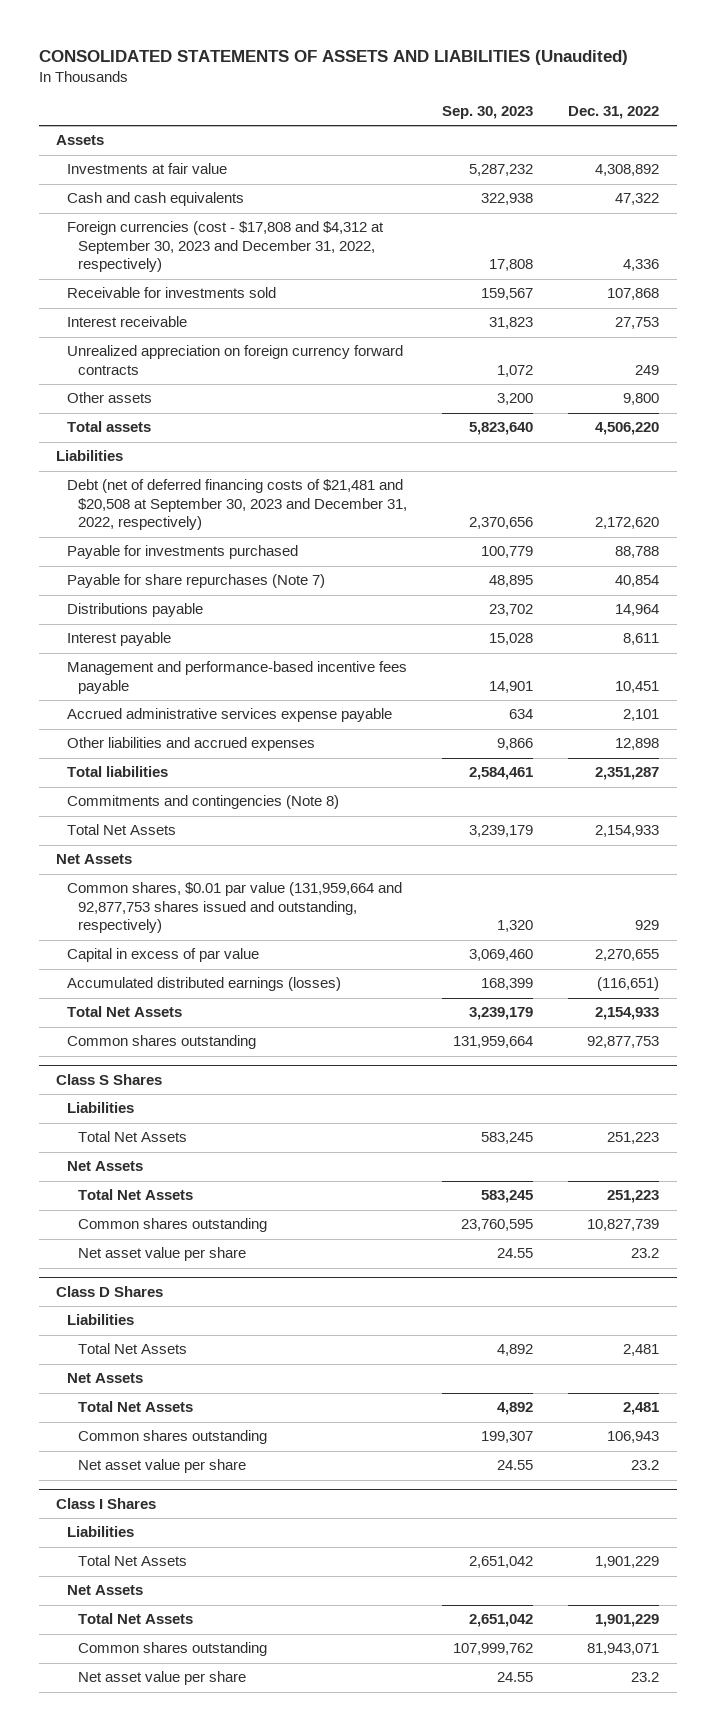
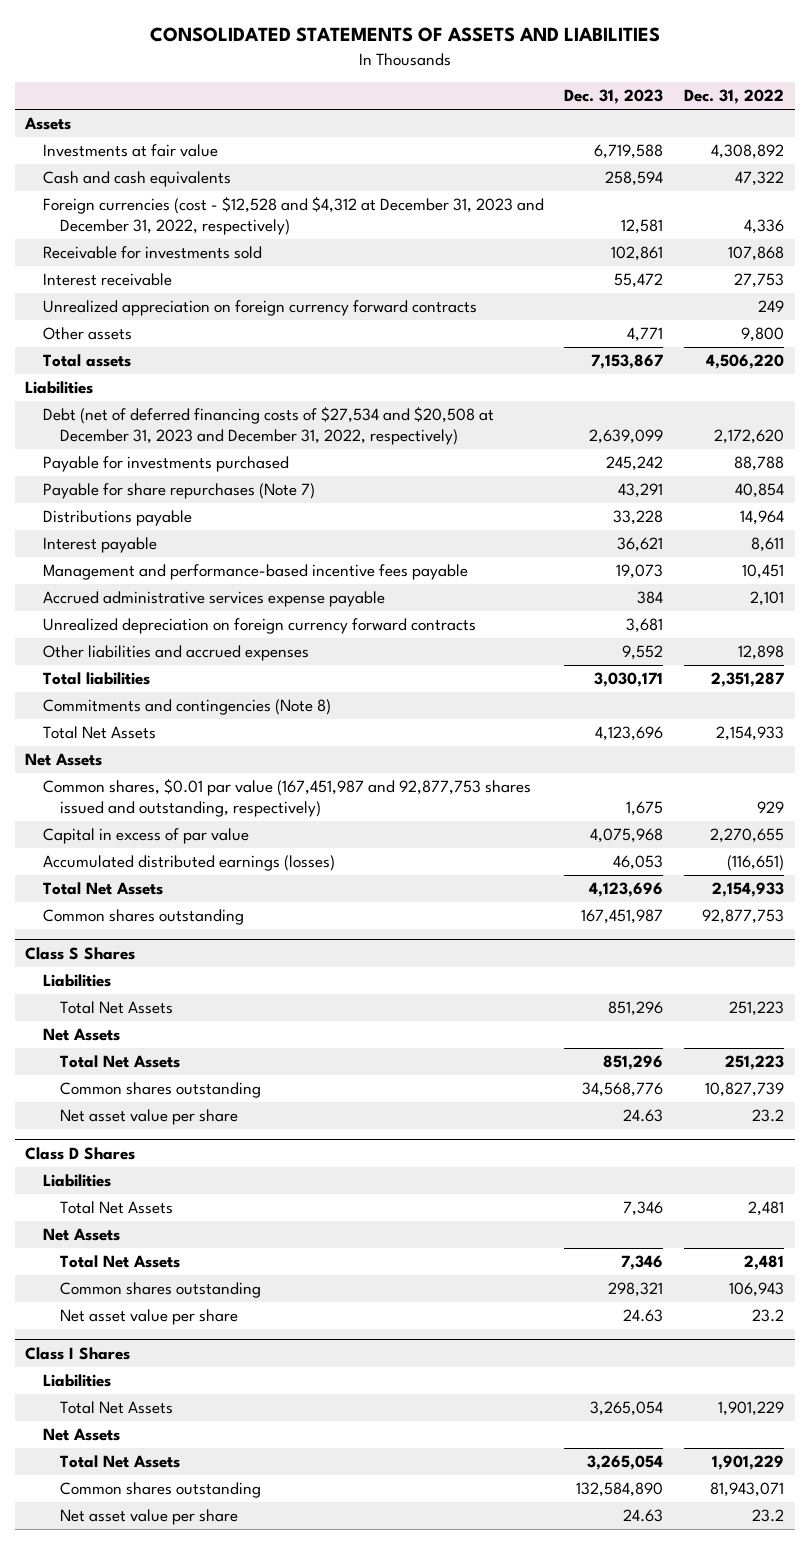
- CONSOLIDATED STATEMENTS OF ASSETS AND LIABILITIES (Unaudited)
+ CONSOLIDATED STATEMENTS OF ASSETS AND LIABILITIES
- | Sep. 30, 2023 | Dec. 31, 2022
+ | Dec. 31, 2023 | Dec. 31, 2022
- Foreign currencies (cost - $17,808 and $4,312 at September 30, 2023 and December 31, 2022, respectively) | 17,808 | 4,336
+ Foreign currencies (cost - $12,528 and $4,312 at December 31, 2023 and December 31, 2022, respectively) | 12,581 | 4,336
- Debt (net of deferred financing costs of $21,481 and $20,508 at September 30, 2023 and December 31, 2022, respectively) | 2,370,656 | 2,172,620
+ Debt (net of deferred financing costs of $27,534 and $20,508 at December 31, 2023 and December 31, 2022, respectively) | 2,639,099 | 2,172,620
+ Unrealized depreciation on foreign currency forward contracts | 3,681 |
- Common shares, $0.01 par value (131,959,664 and 92,877,753 shares issued and outstanding, respectively) | 1,320 | 929
+ Common shares, $0.01 par value (167,451,987 and 92,877,753 shares issued and outstanding, respectively) | 1,675 | 929

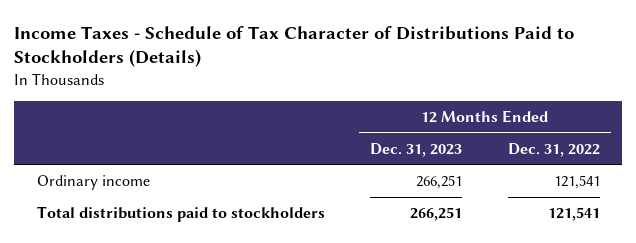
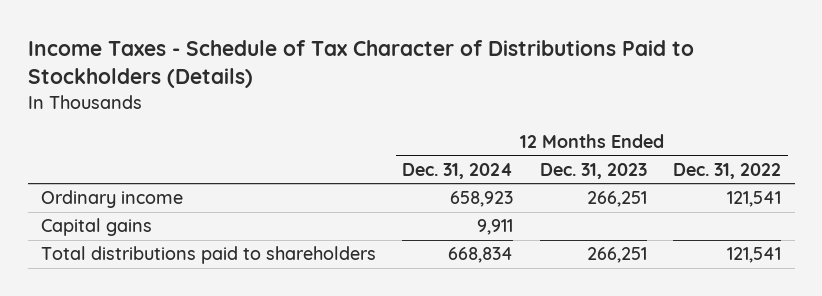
- | 12 Months Ended Dec. 31, 2023 | 12 Months Ended Dec. 31, 2022
+ | 12 Months Ended Dec. 31, 2024 | 12 Months Ended Dec. 31, 2023 | 12 Months Ended Dec. 31, 2022
- Total distributions paid to stockholders | 266,251 | 121,541
+ Capital gains | 9,911 | |
+ Total distributions paid to shareholders | 668,834 | 266,251 | 121,541

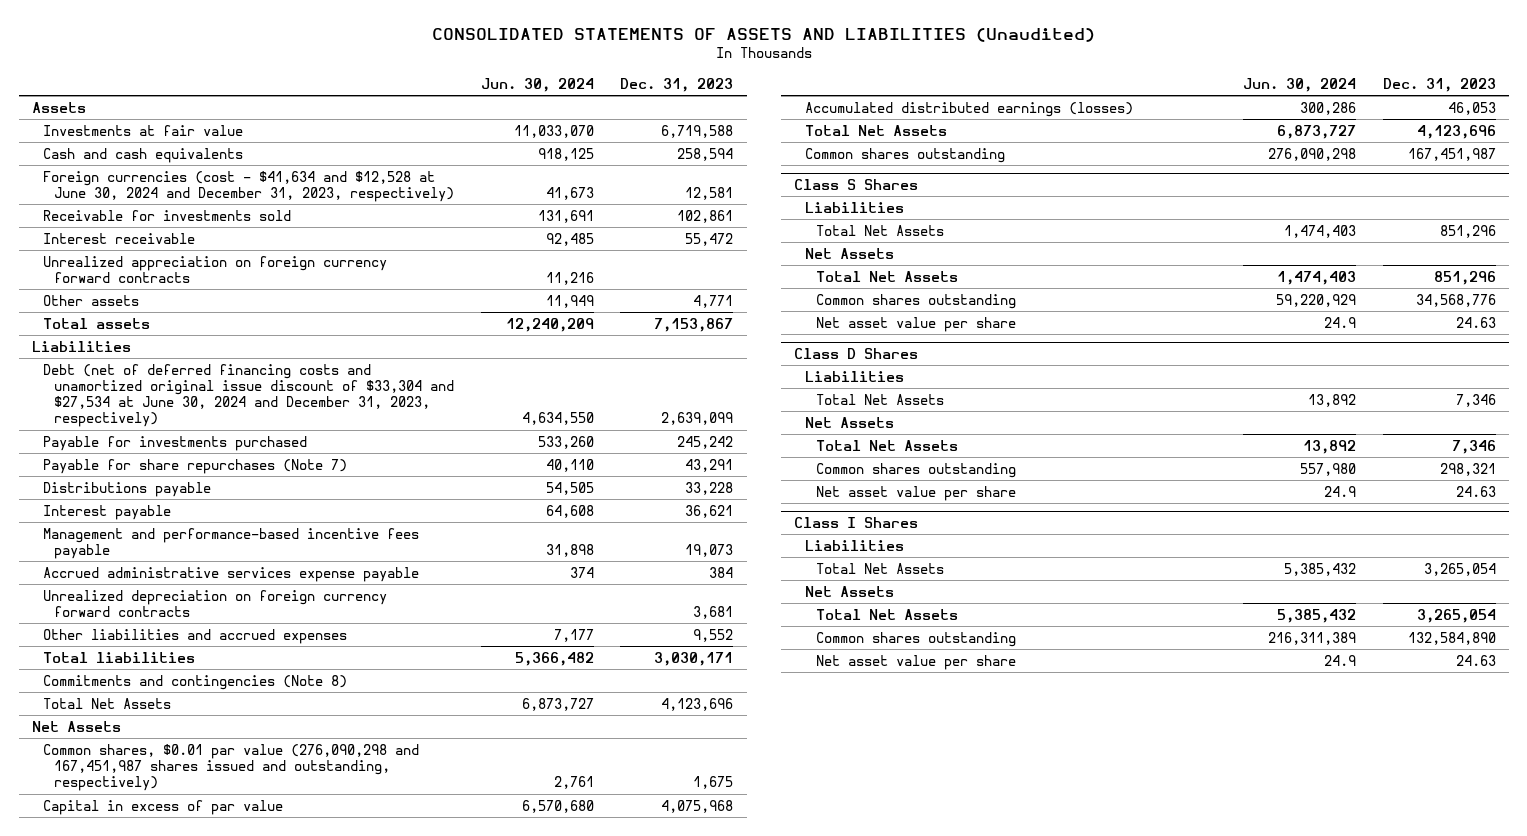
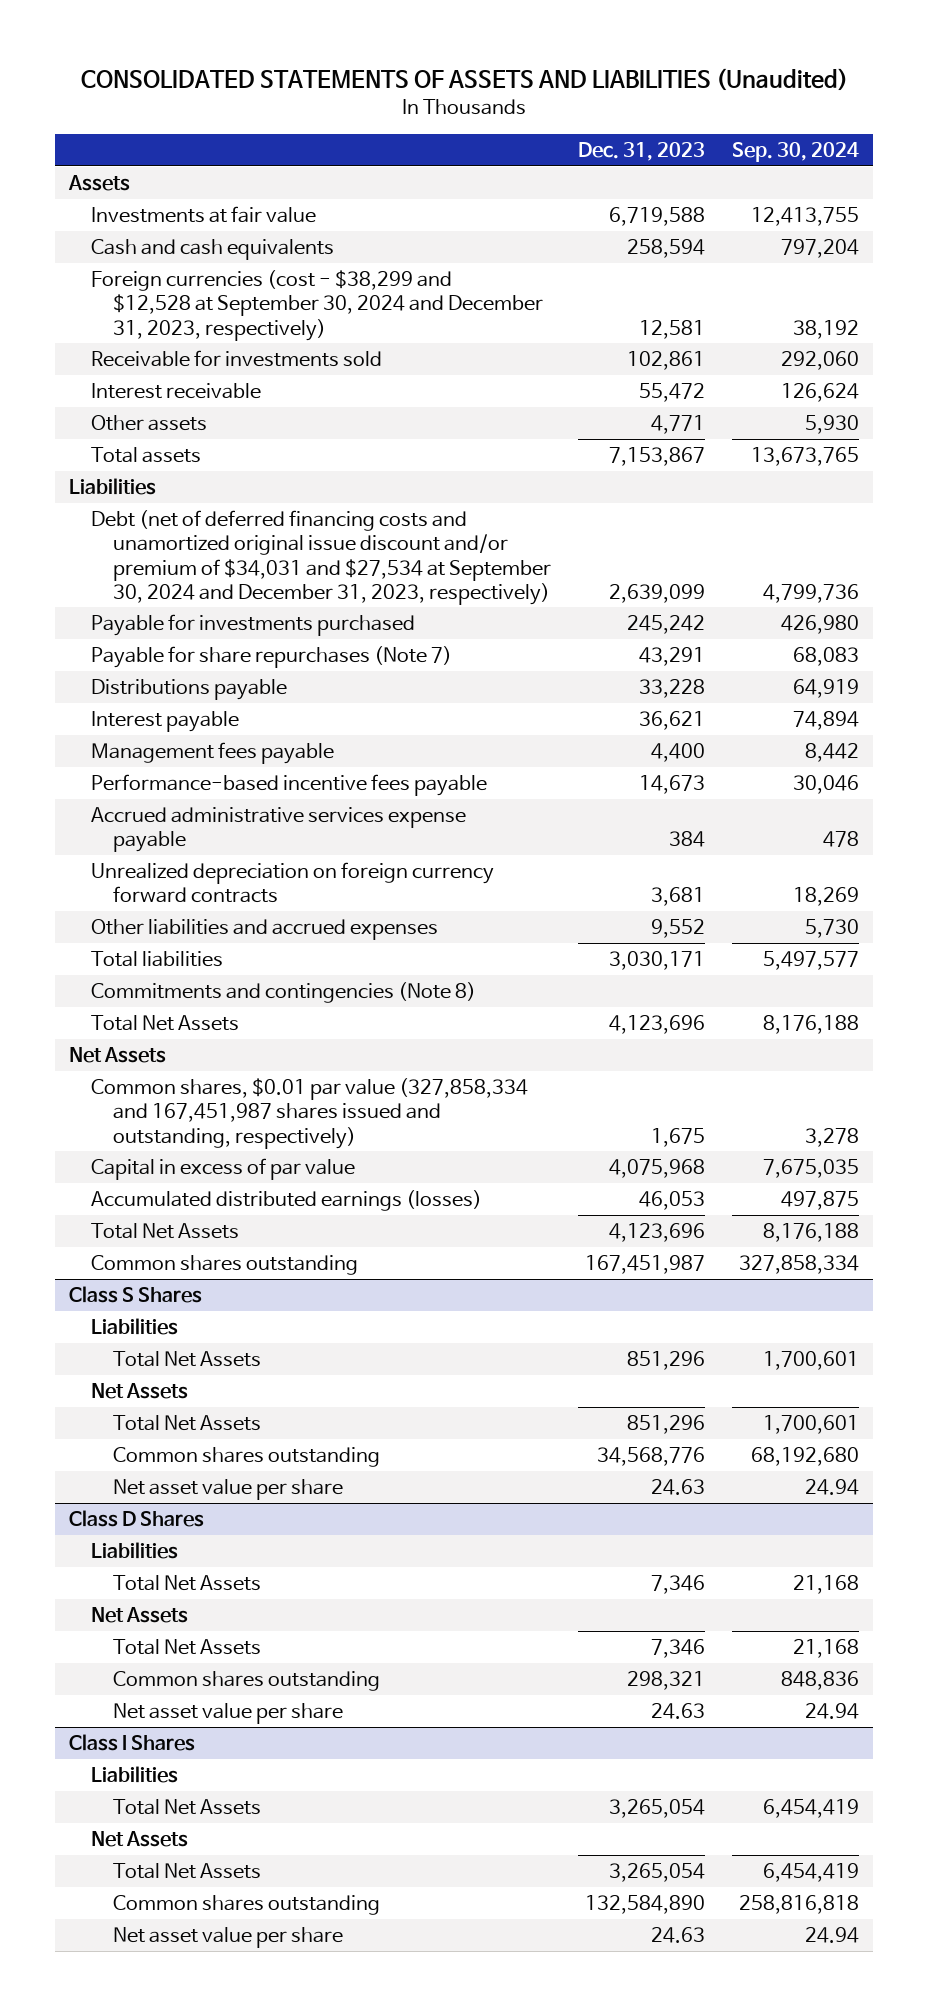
- | Jun. 30, 2024 | Dec. 31, 2023
+ | Dec. 31, 2023 | Sep. 30, 2024
- Foreign currencies (cost - $41,634 and $12,528 at June 30, 2024 and December 31, 2023, respectively) | 41,673 | 12,581
+ Foreign currencies (cost - $38,299 and $12,528 at September 30, 2024 and December 31, 2023, respectively) | 12,581 | 38,192
- Unrealized appreciation on foreign currency forward contracts | 11,216 |
- Debt (net of deferred financing costs and unamortized original issue discount of $33,304 and $27,534 at June 30, 2024 and December 31, 2023, respectively) | 4,634,550 | 2,639,099
+ Debt (net of deferred financing costs and unamortized original issue discount and/or premium of $34,031 and $27,534 at September 30, 2024 and December 31, 2023, respectively) | 2,639,099 | 4,799,736
- Management and performance-based incentive fees payable | 31,898 | 19,073
+ Management fees payable | 4,400 | 8,442
+ Performance-based incentive fees payable | 14,673 | 30,046
- Common shares, $0.01 par value (276,090,298 and 167,451,987 shares issued and outstanding, respectively) | 2,761 | 1,675
+ Common shares, $0.01 par value (327,858,334 and 167,451,987 shares issued and outstanding, respectively) | 1,675 | 3,278

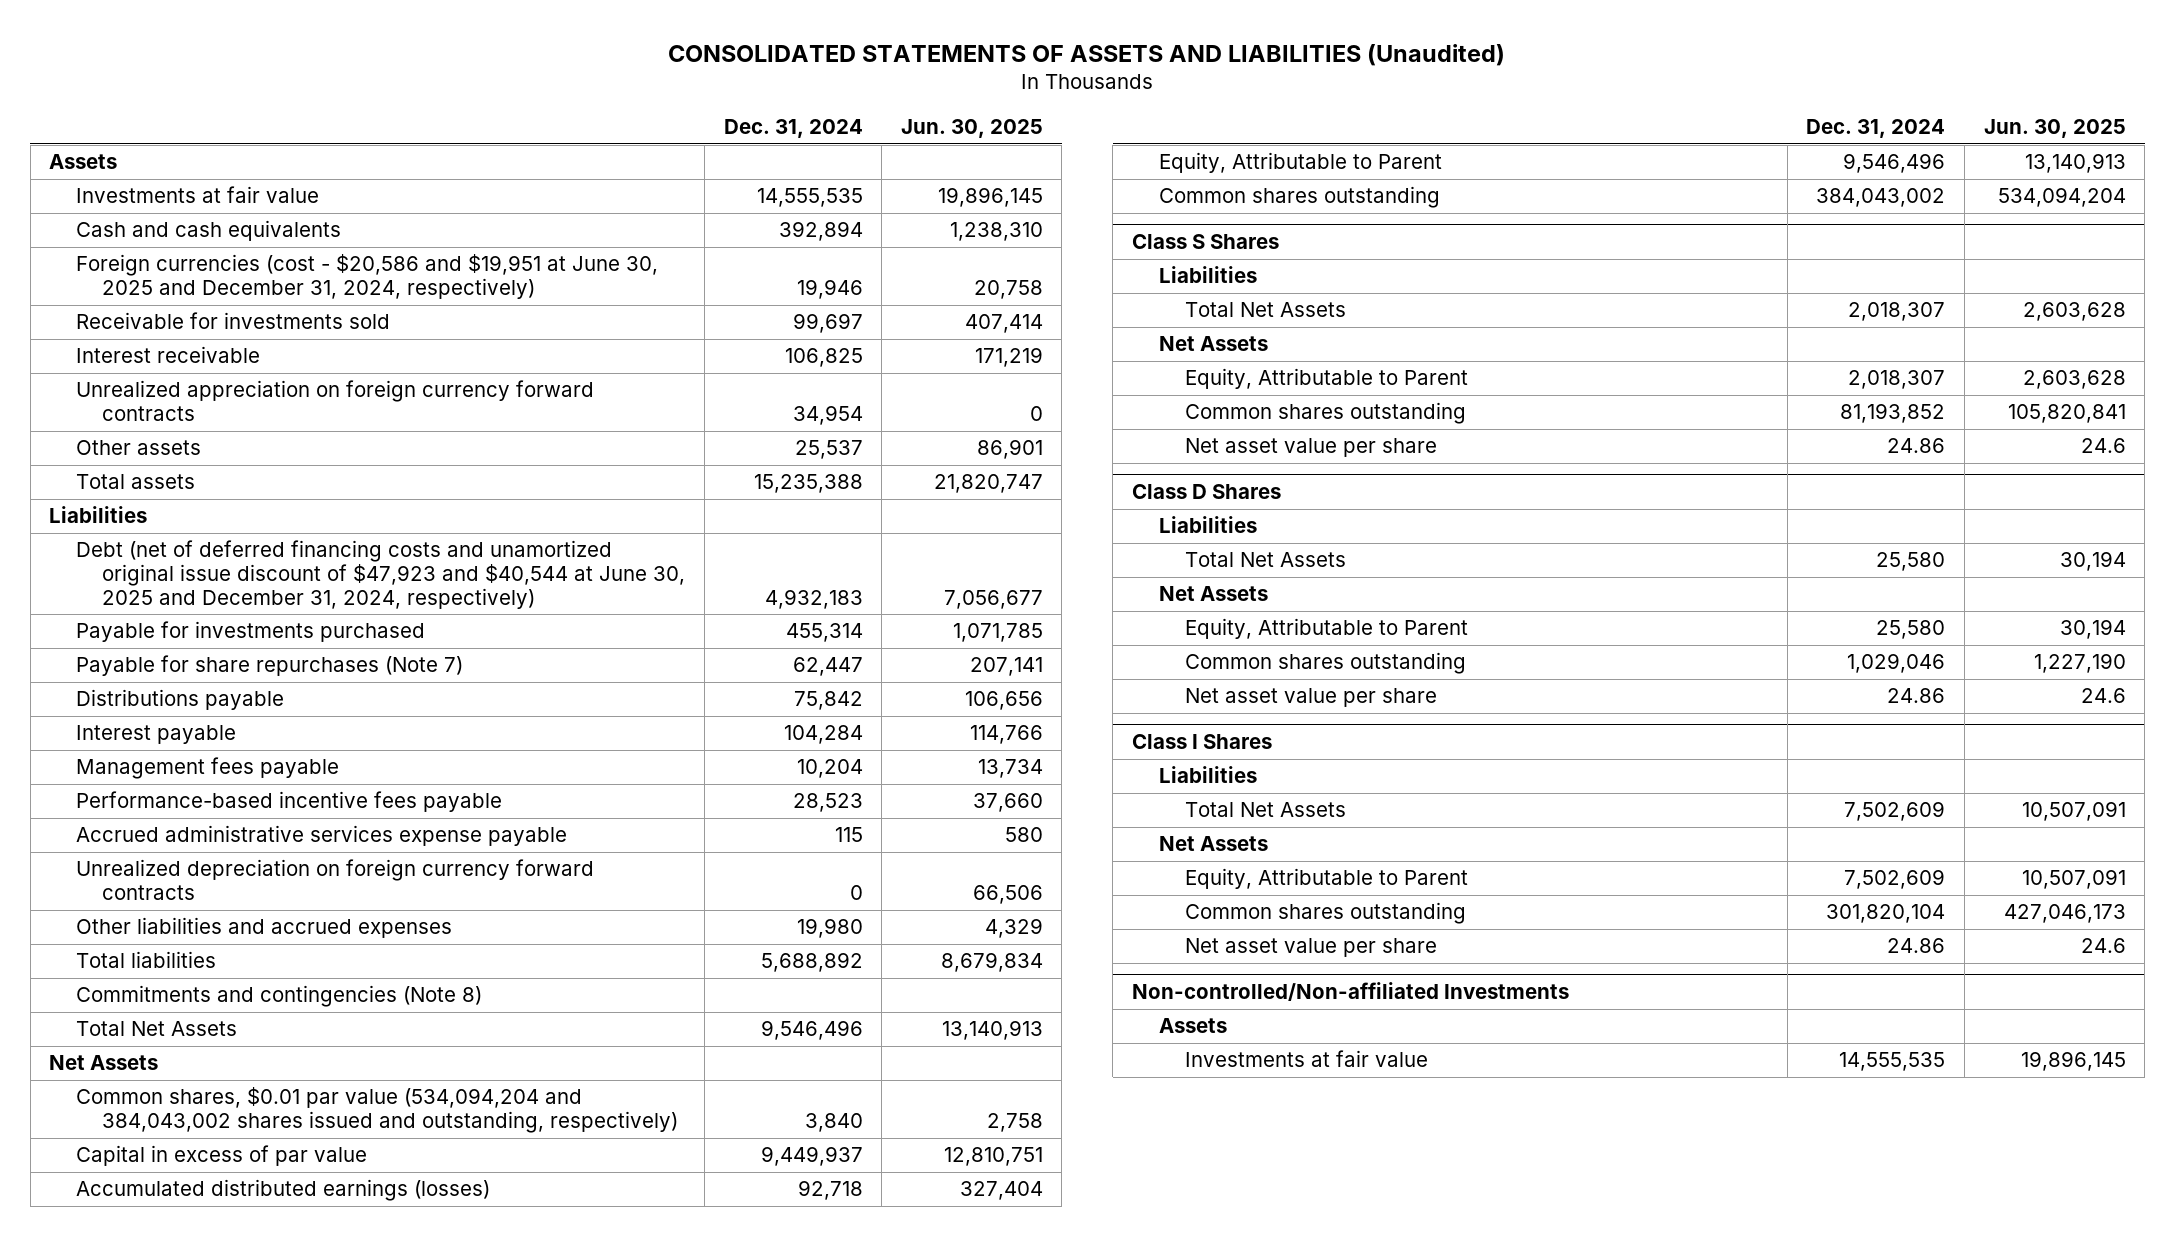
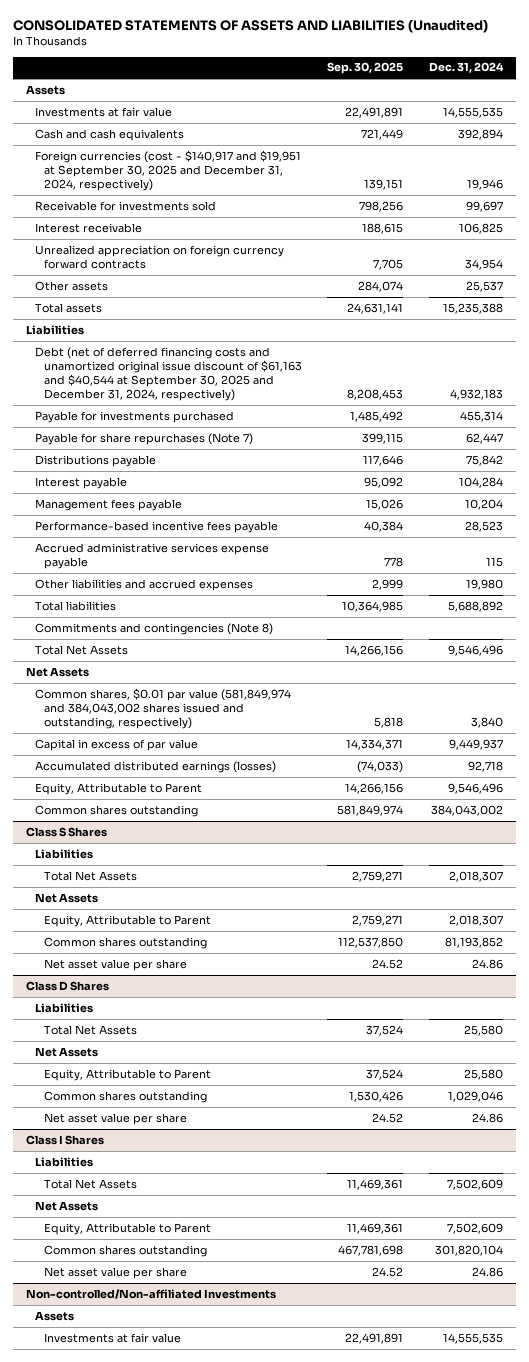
- | Dec. 31, 2024 | Jun. 30, 2025
+ | Sep. 30, 2025 | Dec. 31, 2024
- Foreign currencies (cost - $20,586 and $19,951 at June 30, 2025 and December 31, 2024, respectively) | 19,946 | 20,758
+ Foreign currencies (cost - $140,917 and $19,951 at September 30, 2025 and December 31, 2024, respectively) | 139,151 | 19,946
- Debt (net of deferred financing costs and unamortized original issue discount of $47,923 and $40,544 at June 30, 2025 and December 31, 2024, respectively) | 4,932,183 | 7,056,677
+ Debt (net of deferred financing costs and unamortized original issue discount of $61,163 and $40,544 at September 30, 2025 and December 31, 2024, respectively) | 8,208,453 | 4,932,183
- Unrealized depreciation on foreign currency forward contracts | 0 | 66,506
- Common shares, $0.01 par value (534,094,204 and 384,043,002 shares issued and outstanding, respectively) | 3,840 | 2,758
+ Common shares, $0.01 par value (581,849,974 and 384,043,002 shares issued and outstanding, respectively) | 5,818 | 3,840

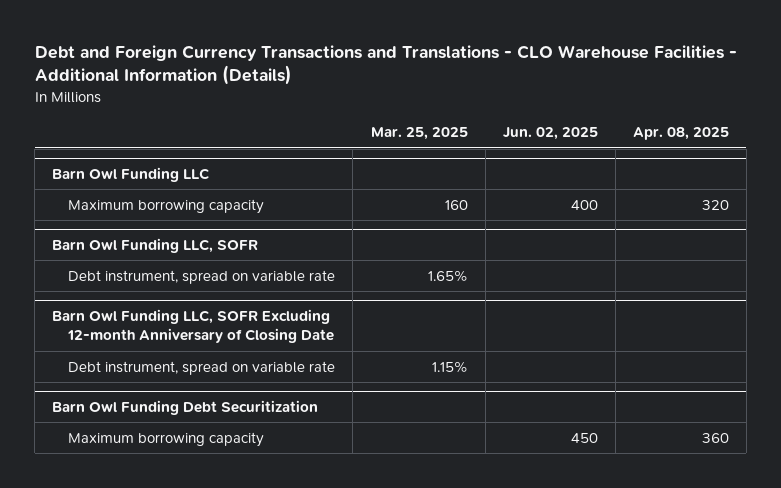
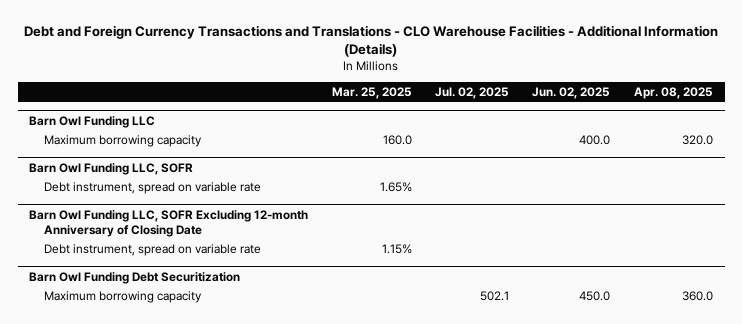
- | Mar. 25, 2025 | Jun. 02, 2025 | Apr. 08, 2025
+ | Mar. 25, 2025 | Jul. 02, 2025 | Jun. 02, 2025 | Apr. 08, 2025
@ Barn Owl Funding LLC
- Maximum borrowing capacity | 160 | 400 | 320
+ Maximum borrowing capacity | 160.0 | | 400.0 | 320.0
@ Barn Owl Funding Debt Securitization
- Maximum borrowing capacity | | 450 | 360
+ Maximum borrowing capacity | | 502.1 | 450.0 | 360.0

